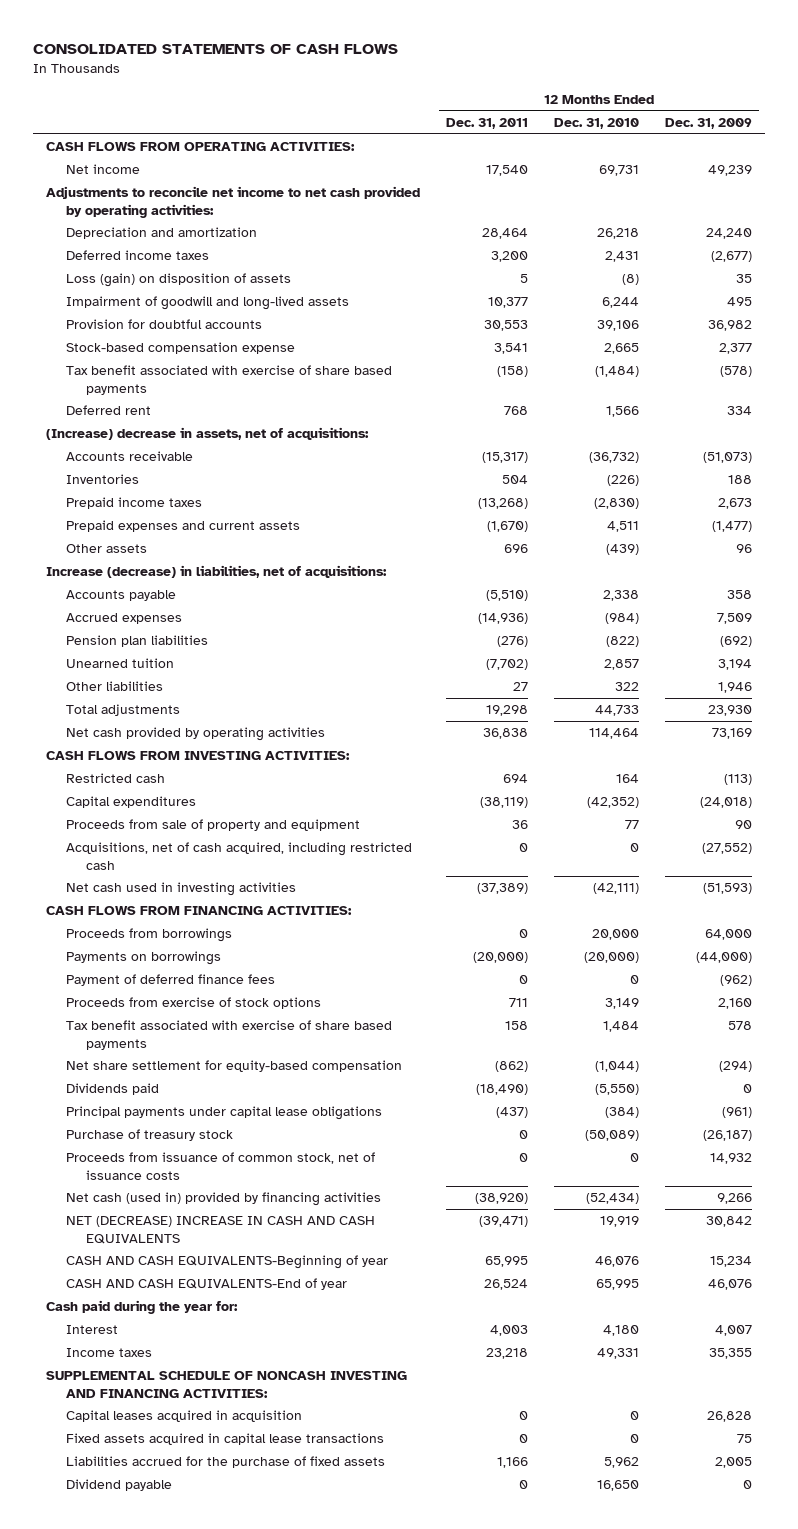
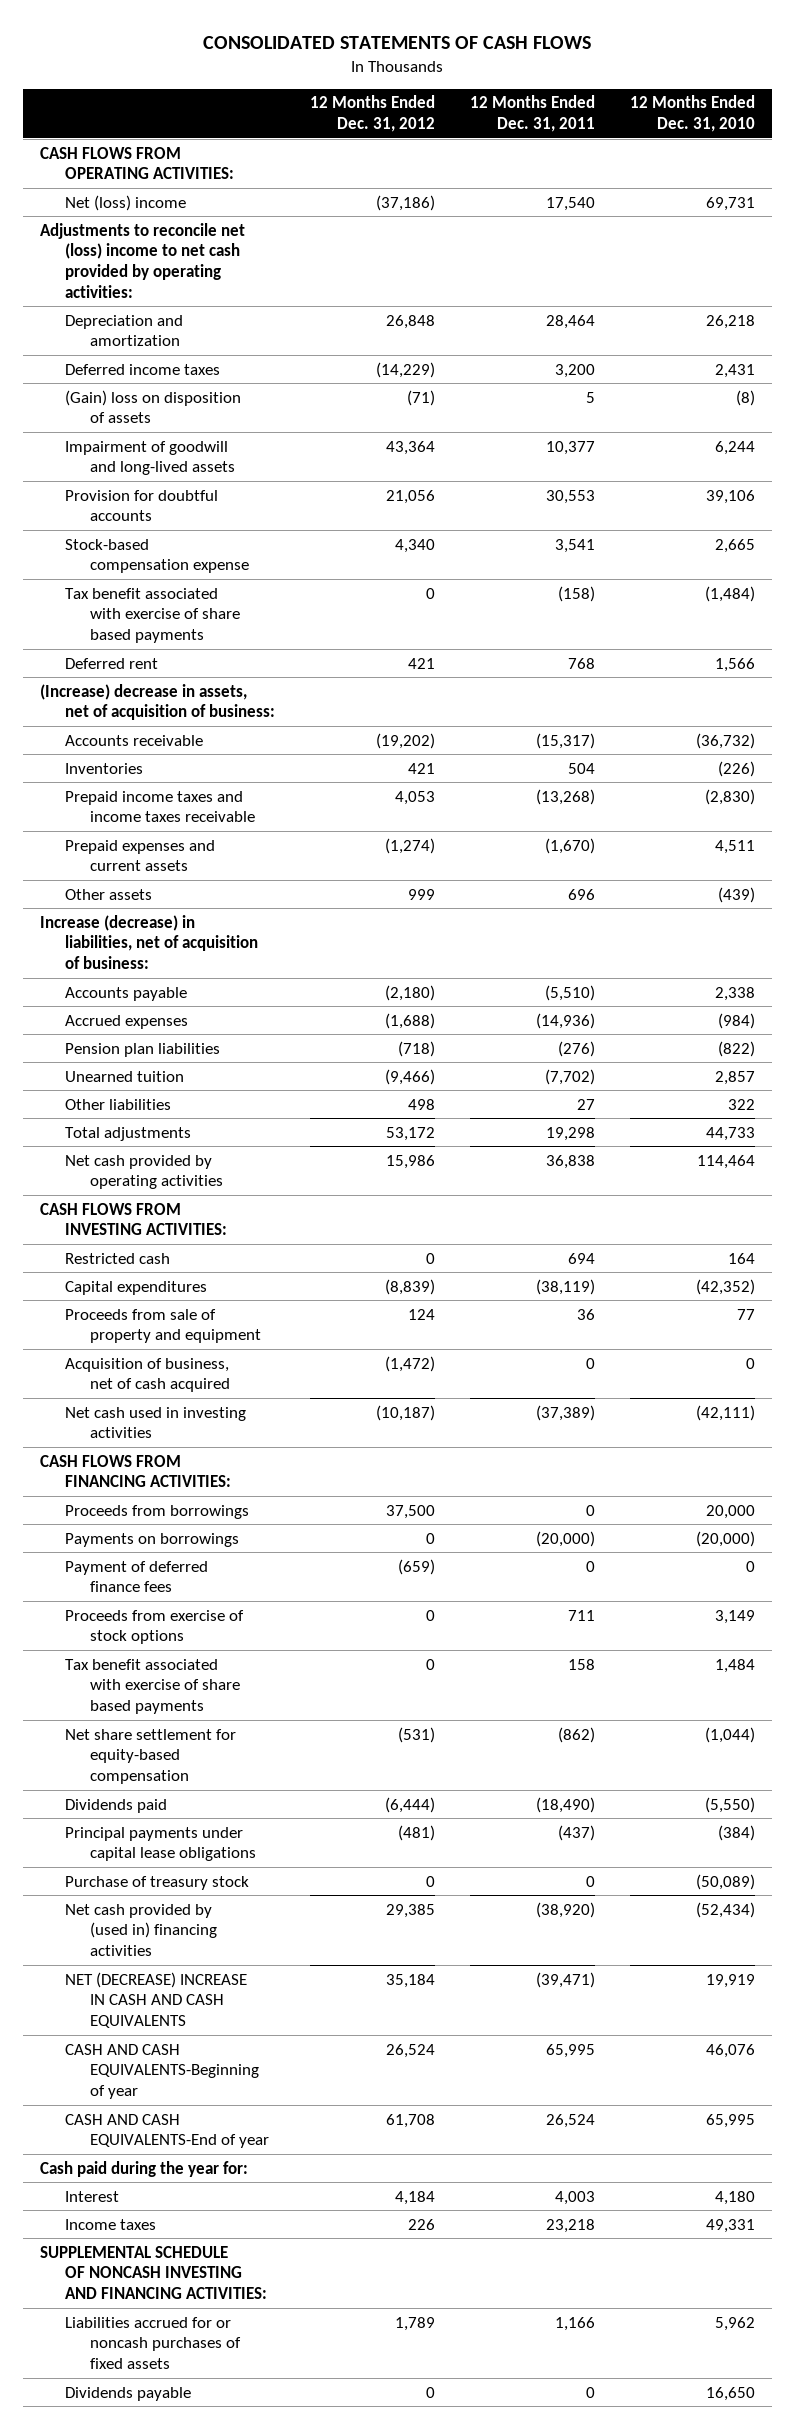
- | 12 Months Ended Dec. 31, 2011 | 12 Months Ended Dec. 31, 2010 | 12 Months Ended Dec. 31, 2009
+ | 12 Months Ended Dec. 31, 2012 | 12 Months Ended Dec. 31, 2011 | 12 Months Ended Dec. 31, 2010
- Net income | 17,540 | 69,731 | 49,239
- Adjustments to reconcile net income to net cash provided by operating activities:
+ Net (loss) income | (37,186) | 17,540 | 69,731
+ Adjustments to reconcile net (loss) income to net cash provided by operating activities:
- Loss (gain) on disposition of assets | 5 | (8) | 35
+ (Gain) loss on disposition of assets | (71) | 5 | (8)
- (Increase) decrease in assets, net of acquisitions:
+ (Increase) decrease in assets, net of acquisition of business:
- Prepaid income taxes | (13,268) | (2,830) | 2,673
+ Prepaid income taxes and income taxes receivable | 4,053 | (13,268) | (2,830)
- Increase (decrease) in liabilities, net of acquisitions:
+ Increase (decrease) in liabilities, net of acquisition of business:
- Acquisitions, net of cash acquired, including restricted cash | 0 | 0 | (27,552)
+ Acquisition of business, net of cash acquired | (1,472) | 0 | 0
- Proceeds from issuance of common stock, net of issuance costs | 0 | 0 | 14,932
- Net cash (used in) provided by financing activities | (38,920) | (52,434) | 9,266
+ Net cash provided by (used in) financing activities | 29,385 | (38,920) | (52,434)
- Capital leases acquired in acquisition | 0 | 0 | 26,828
- Fixed assets acquired in capital lease transactions | 0 | 0 | 75
- Liabilities accrued for the purchase of fixed assets | 1,166 | 5,962 | 2,005
- Dividend payable | 0 | 16,650 | 0
+ Liabilities accrued for or noncash purchases of fixed assets | 1,789 | 1,166 | 5,962
+ Dividends payable | 0 | 0 | 16,650

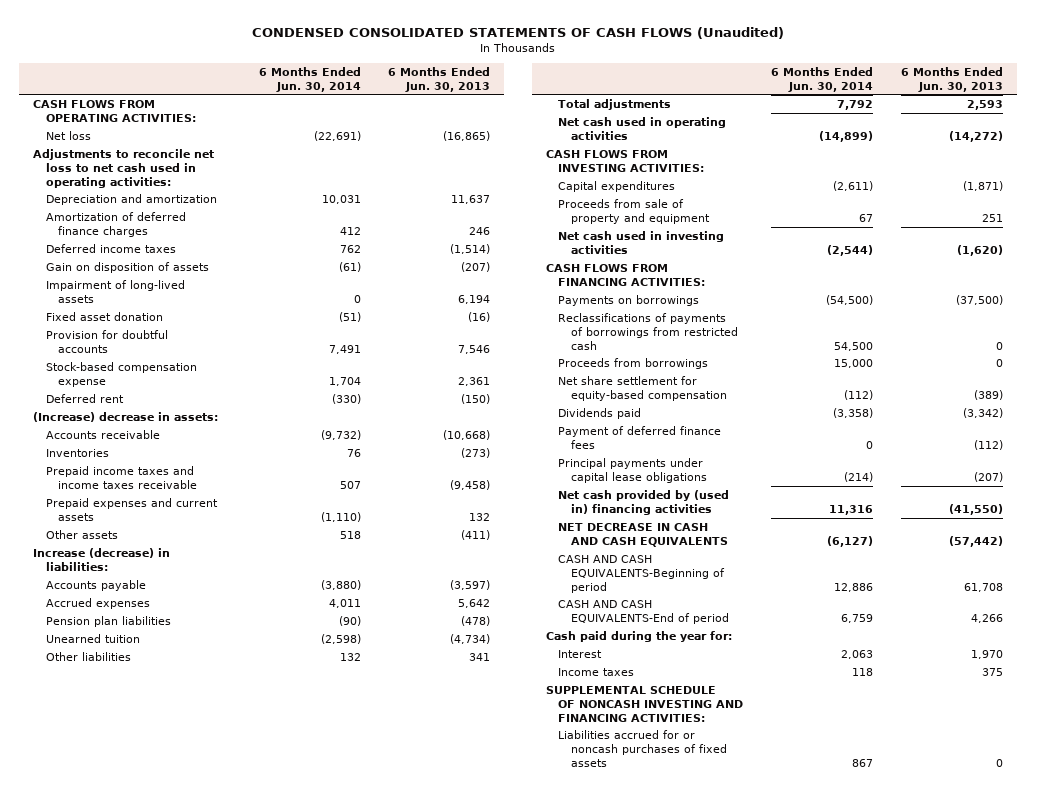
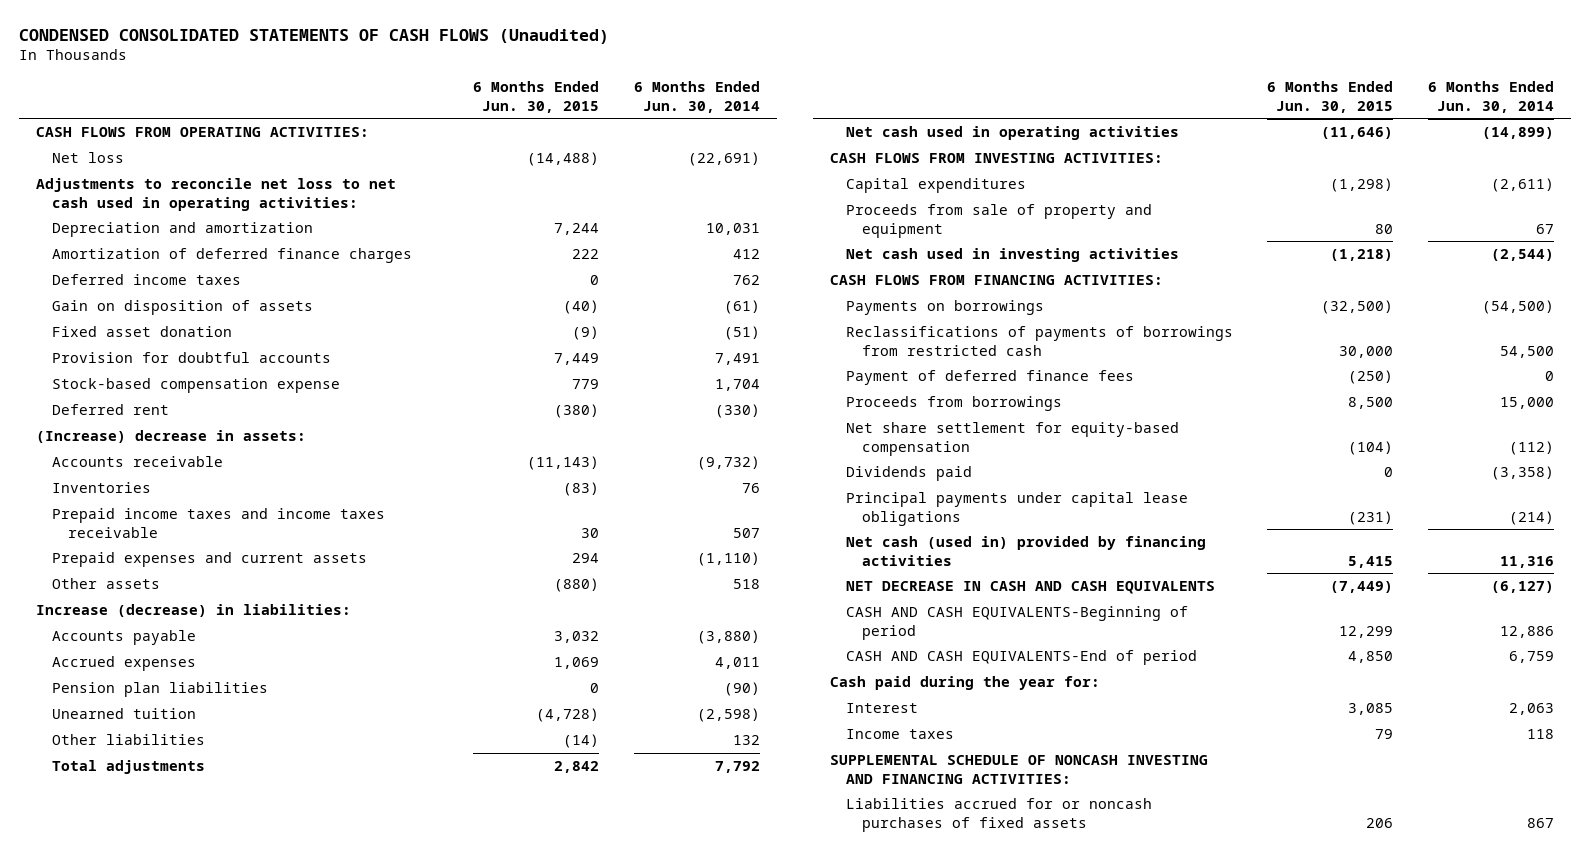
- | 6 Months Ended Jun. 30, 2014 | 6 Months Ended Jun. 30, 2013
+ | 6 Months Ended Jun. 30, 2015 | 6 Months Ended Jun. 30, 2014
- Impairment of long-lived assets | 0 | 6,194
moved up: Payment of deferred finance fees | (250) | 0
- Net cash provided by (used in) financing activities | 11,316 | (41,550)
+ Net cash (used in) provided by financing activities | 5,415 | 11,316

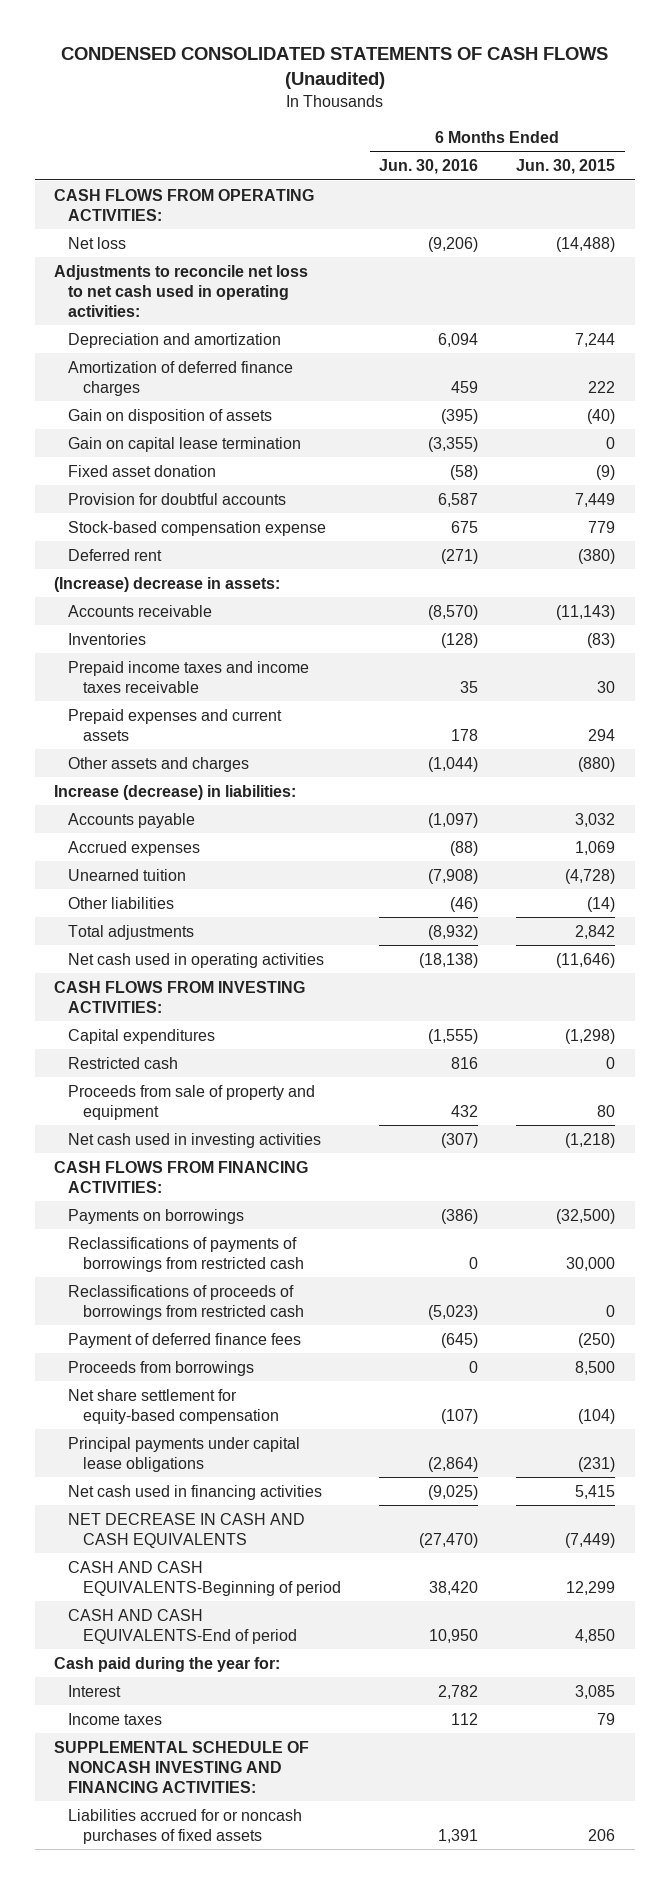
- | 6 Months Ended Jun. 30, 2015 | 6 Months Ended Jun. 30, 2014
+ | 6 Months Ended Jun. 30, 2016 | 6 Months Ended Jun. 30, 2015
- Deferred income taxes | 0 | 762
+ Gain on capital lease termination | (3,355) | 0
- Other assets | (880) | 518
+ Other assets and charges | (1,044) | (880)
- Pension plan liabilities | 0 | (90)
+ Restricted cash | 816 | 0
+ Reclassifications of proceeds of borrowings from restricted cash | (5,023) | 0
- Dividends paid | 0 | (3,358)
- Net cash (used in) provided by financing activities | 5,415 | 11,316
+ Net cash used in financing activities | (9,025) | 5,415

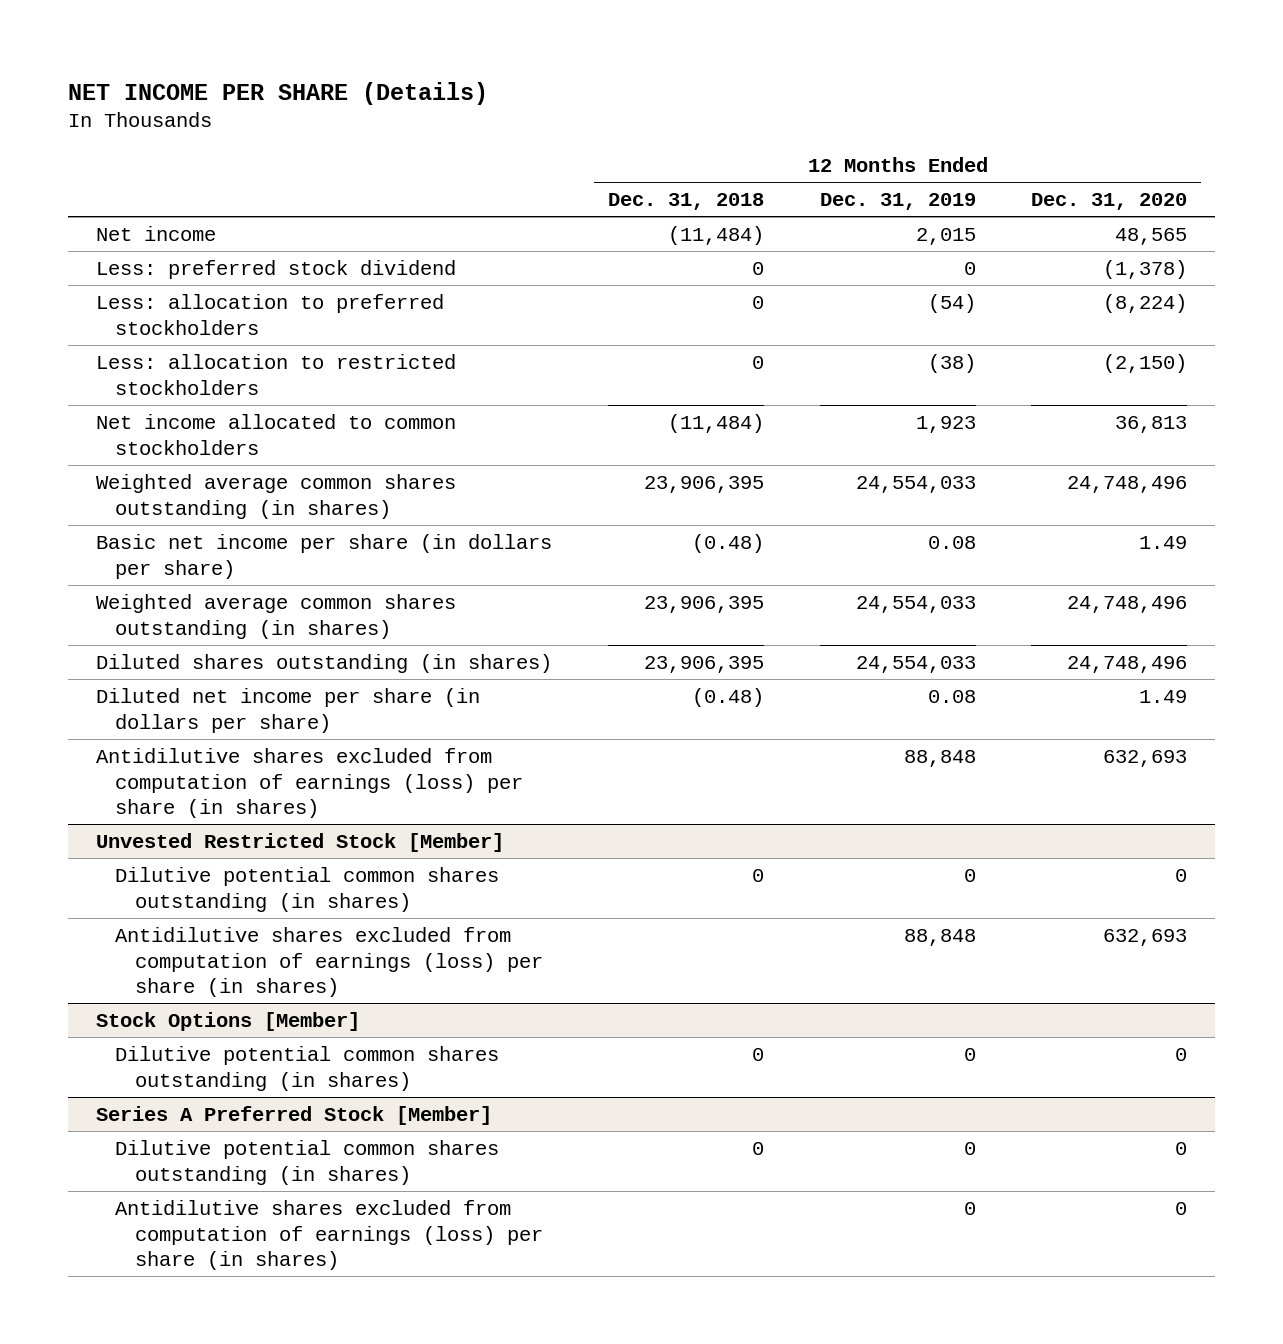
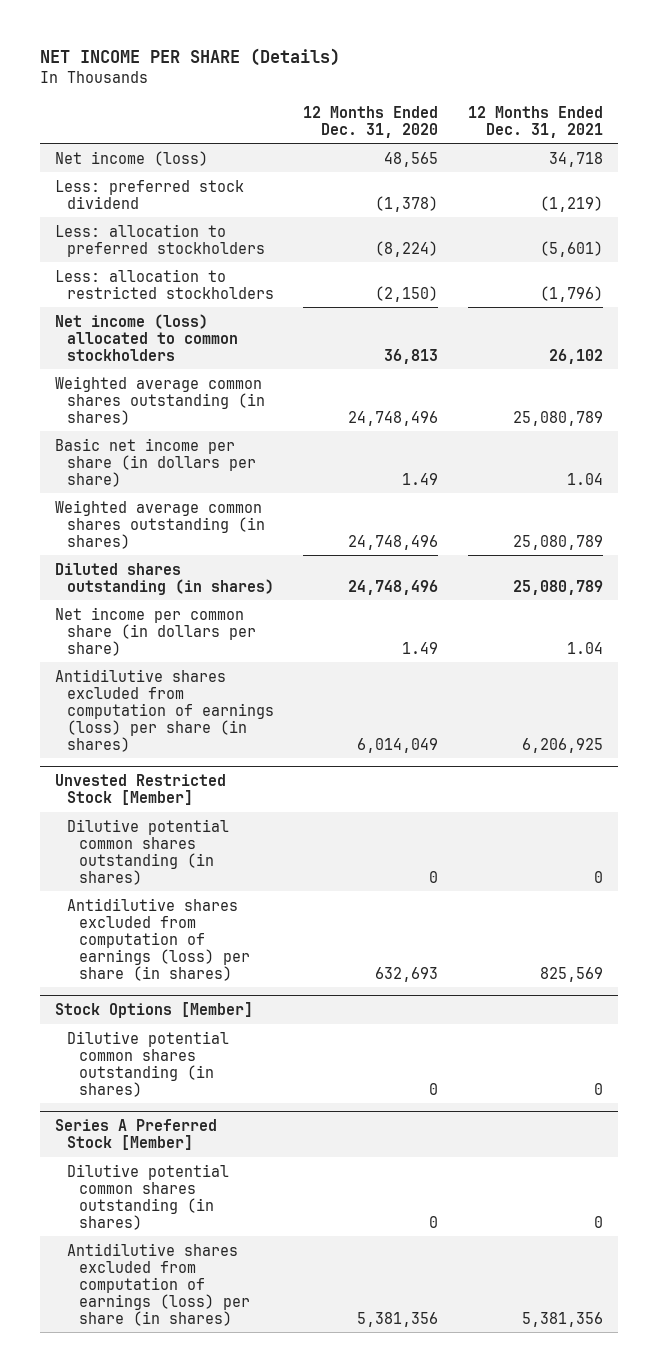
- | 12 Months Ended Dec. 31, 2018 | 12 Months Ended Dec. 31, 2019 | 12 Months Ended Dec. 31, 2020
+ | 12 Months Ended Dec. 31, 2020 | 12 Months Ended Dec. 31, 2021
- Net income | (11,484) | 2,015 | 48,565
+ Net income (loss) | 48,565 | 34,718
- Net income allocated to common stockholders | (11,484) | 1,923 | 36,813
+ Net income (loss) allocated to common stockholders | 36,813 | 26,102
- Diluted net income per share (in dollars per share) | (0.48) | 0.08 | 1.49
- Antidilutive shares excluded from computation of earnings (loss) per share (in shares) | | 88,848 | 632,693
+ Net income per common share (in dollars per share) | 1.49 | 1.04
+ Antidilutive shares excluded from computation of earnings (loss) per share (in shares) | 6,014,049 | 6,206,925
@ Series A Preferred Stock [Member]
- Antidilutive shares excluded from computation of earnings (loss) per share (in shares) | | 0 | 0
+ Antidilutive shares excluded from computation of earnings (loss) per share (in shares) | 5,381,356 | 5,381,356

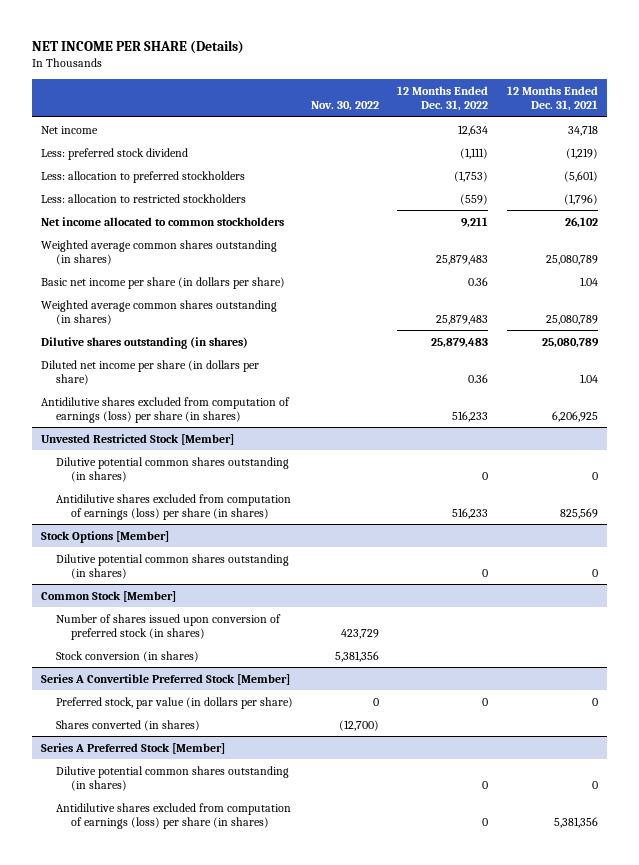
- | 12 Months Ended Dec. 31, 2020 | 12 Months Ended Dec. 31, 2021
+ | Nov. 30, 2022 | 12 Months Ended Dec. 31, 2022 | 12 Months Ended Dec. 31, 2021
- Net income (loss) | 48,565 | 34,718
+ Net income | | 12,634 | 34,718
- Net income (loss) allocated to common stockholders | 36,813 | 26,102
+ Net income allocated to common stockholders | | 9,211 | 26,102
- Diluted shares outstanding (in shares) | 24,748,496 | 25,080,789
- Net income per common share (in dollars per share) | 1.49 | 1.04
+ Dilutive shares outstanding (in shares) | | 25,879,483 | 25,080,789
+ Diluted net income per share (in dollars per share) | | 0.36 | 1.04
+ Common Stock [Member]
+ Number of shares issued upon conversion of preferred stock (in shares) | 423,729 | |
+ Stock conversion (in shares) | 5,381,356 | |
+ Series A Convertible Preferred Stock [Member]
+ Preferred stock, par value (in dollars per share) | 0 | 0 | 0
+ Shares converted (in shares) | (12,700) | |

